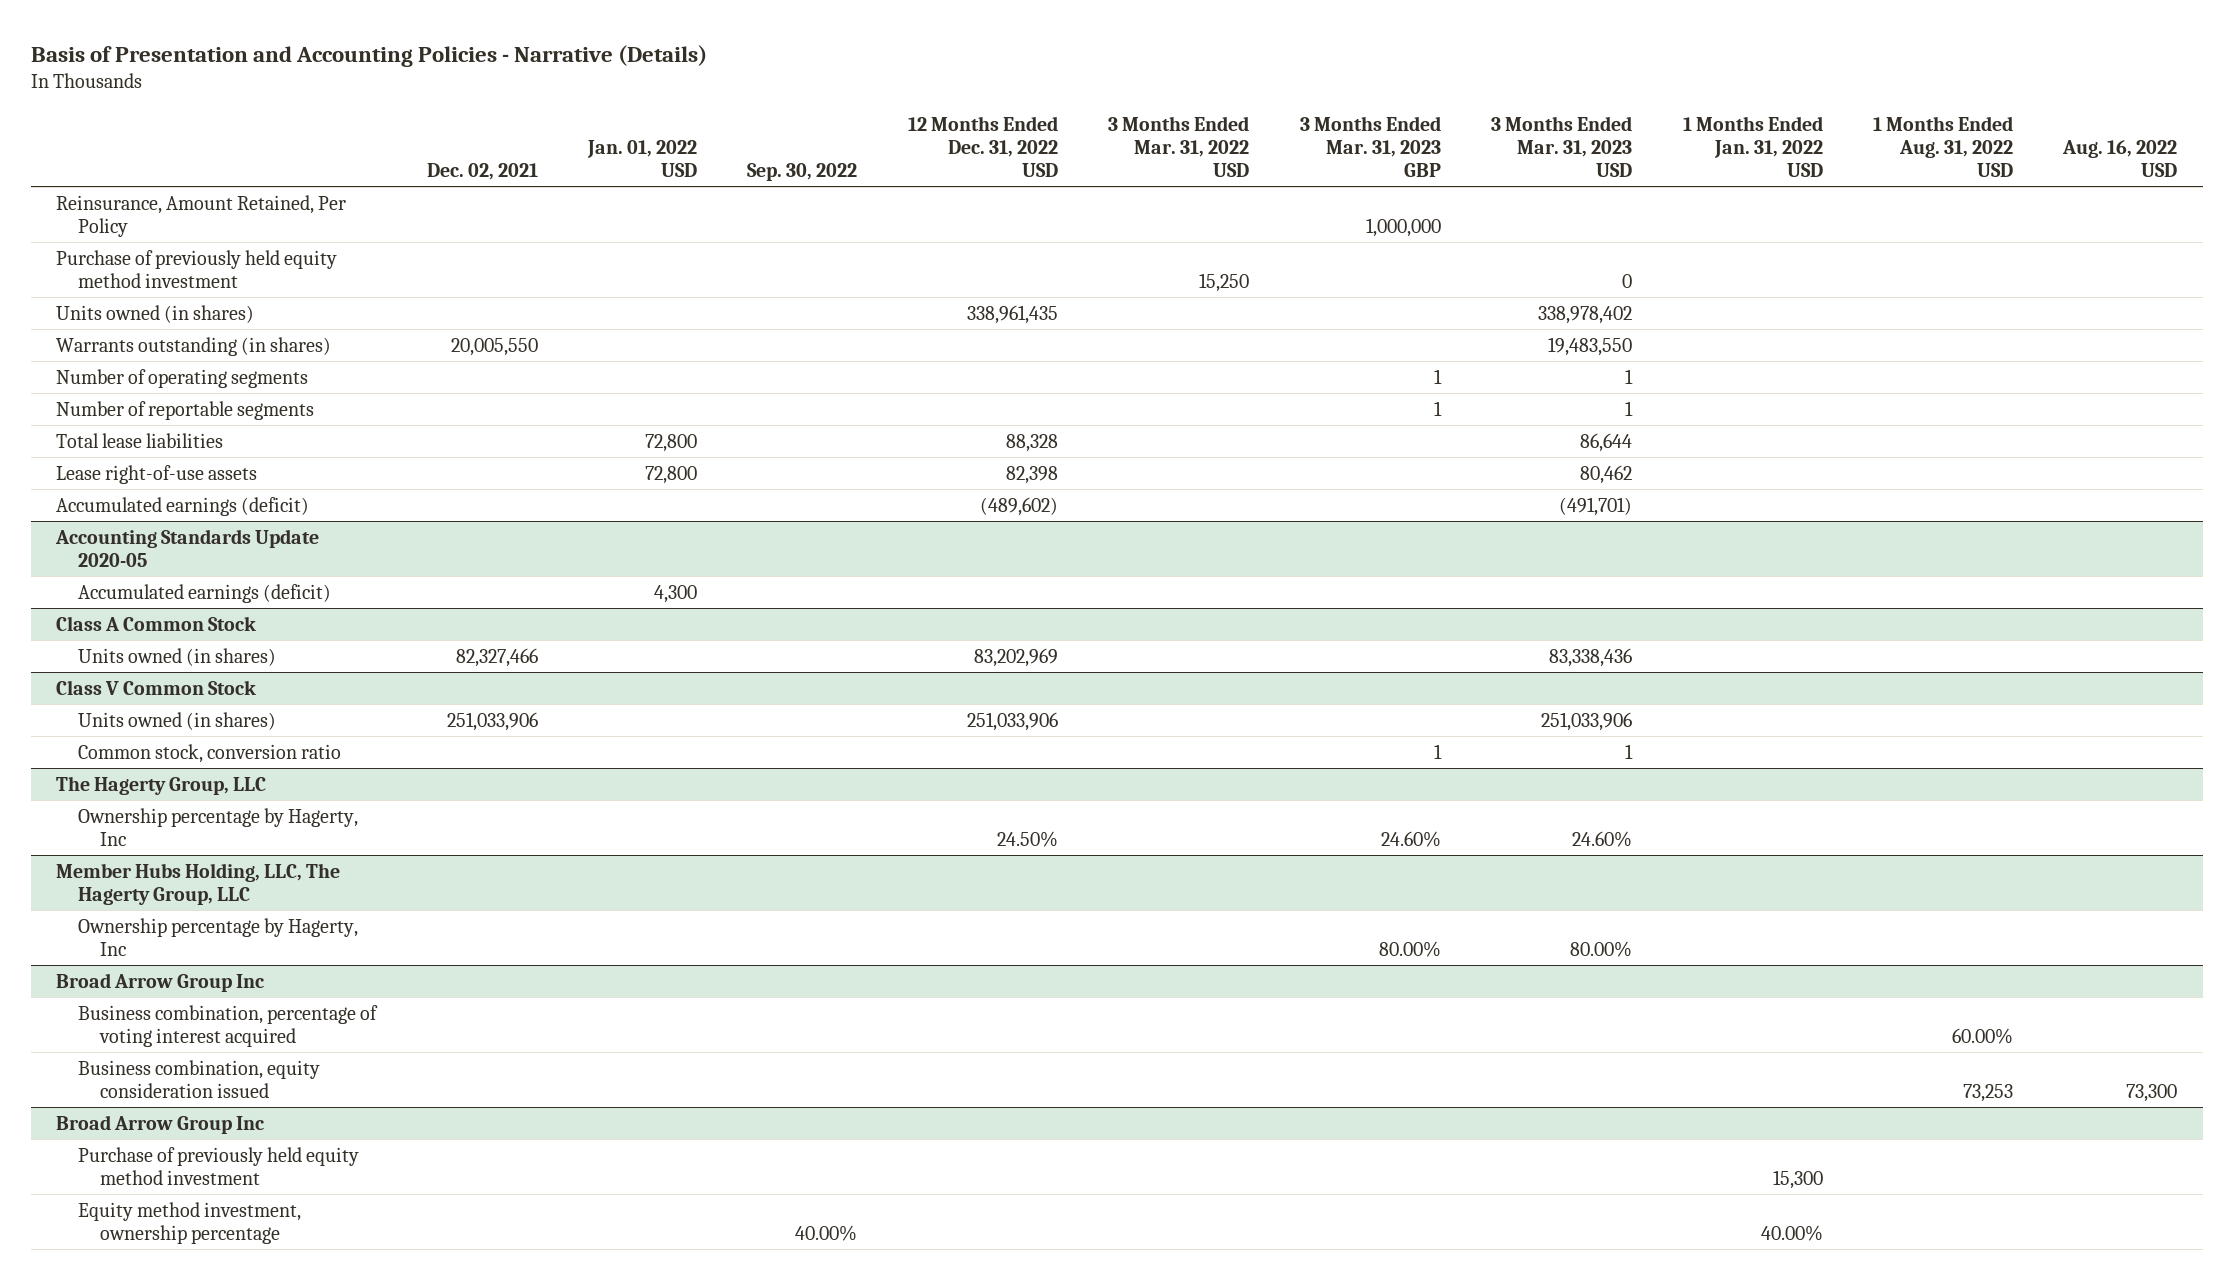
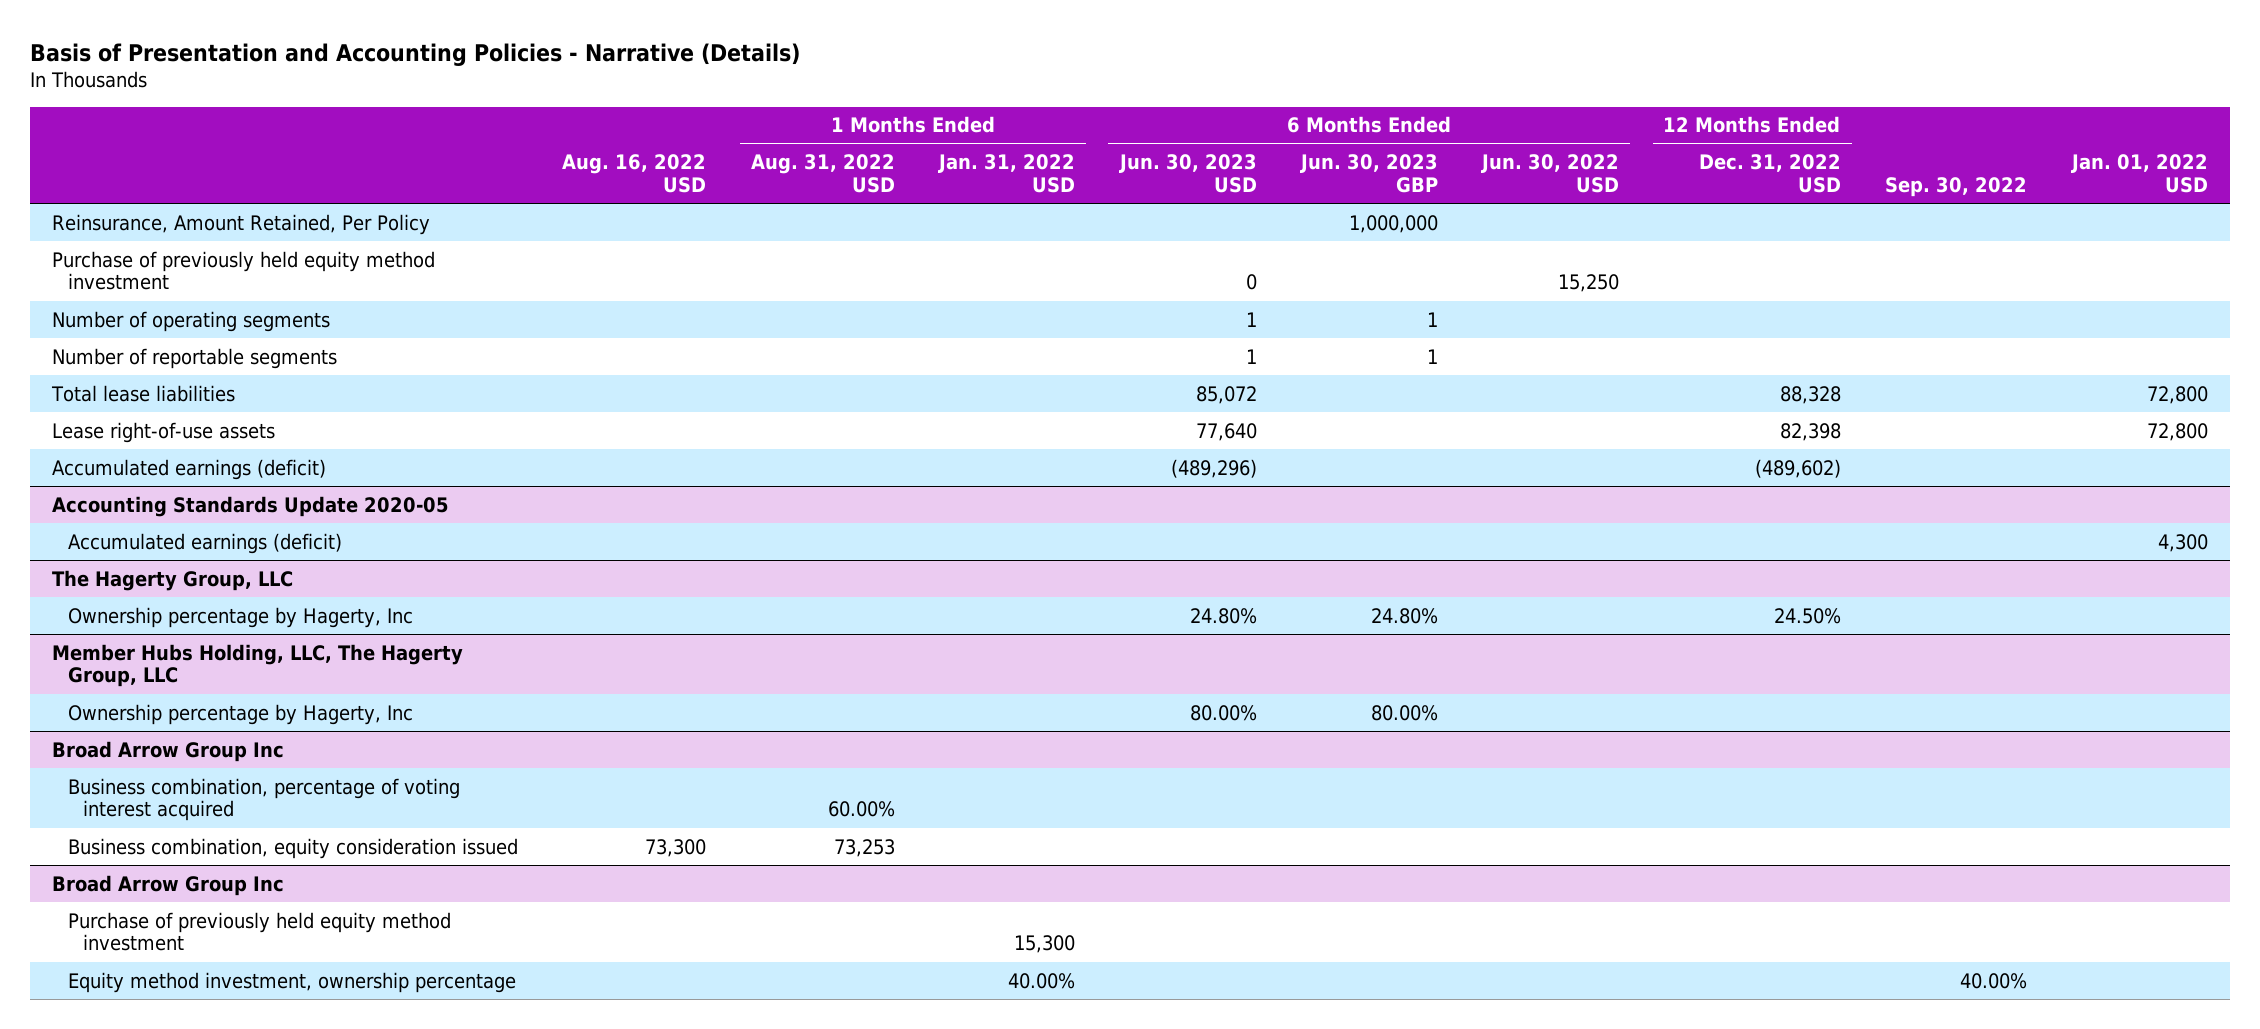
- | Dec. 02, 2021 | Jan. 01, 2022 USD | Sep. 30, 2022 | 12 Months Ended Dec. 31, 2022 USD | 3 Months Ended Mar. 31, 2022 USD | 3 Months Ended Mar. 31, 2023 GBP | 3 Months Ended Mar. 31, 2023 USD | 1 Months Ended Jan. 31, 2022 USD | 1 Months Ended Aug. 31, 2022 USD | Aug. 16, 2022 USD
+ | Aug. 16, 2022 USD | 1 Months Ended Aug. 31, 2022 USD | 1 Months Ended Jan. 31, 2022 USD | 6 Months Ended Jun. 30, 2023 USD | 6 Months Ended Jun. 30, 2023 GBP | 6 Months Ended Jun. 30, 2022 USD | 12 Months Ended Dec. 31, 2022 USD | Sep. 30, 2022 | Jan. 01, 2022 USD
- Units owned (in shares) | | | | 338,961,435 | | | 338,978,402 | | |
- Warrants outstanding (in shares) | 20,005,550 | | | | | | 19,483,550 | | |
- Class A Common Stock
- Units owned (in shares) | 82,327,466 | | | 83,202,969 | | | 83,338,436 | | |
- Class V Common Stock
- Units owned (in shares) | 251,033,906 | | | 251,033,906 | | | 251,033,906 | | |
- Common stock, conversion ratio | | | | | | 1 | 1 | | |

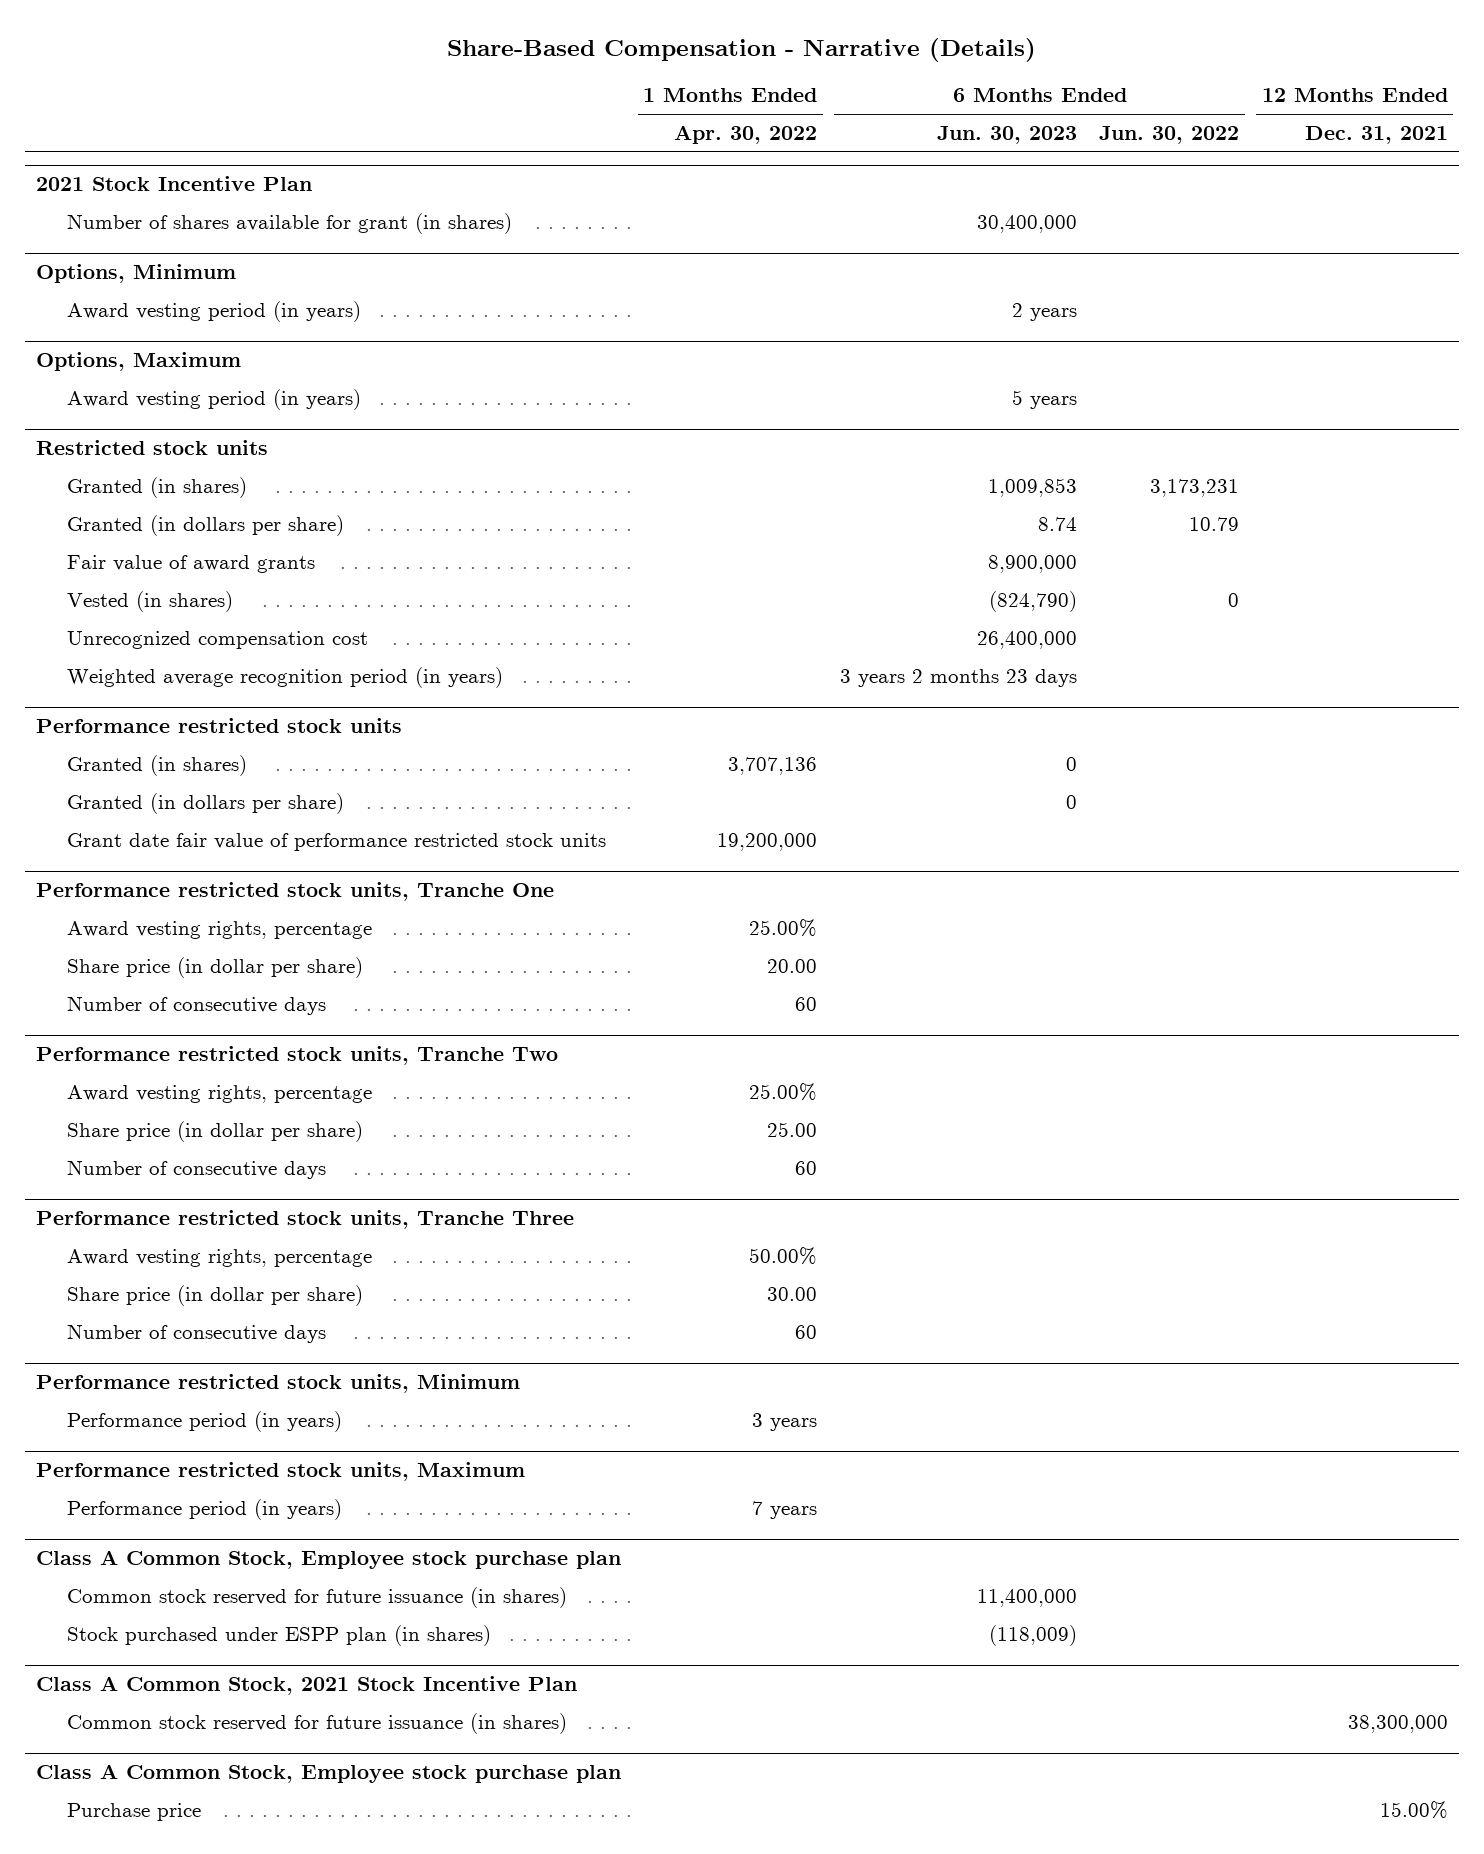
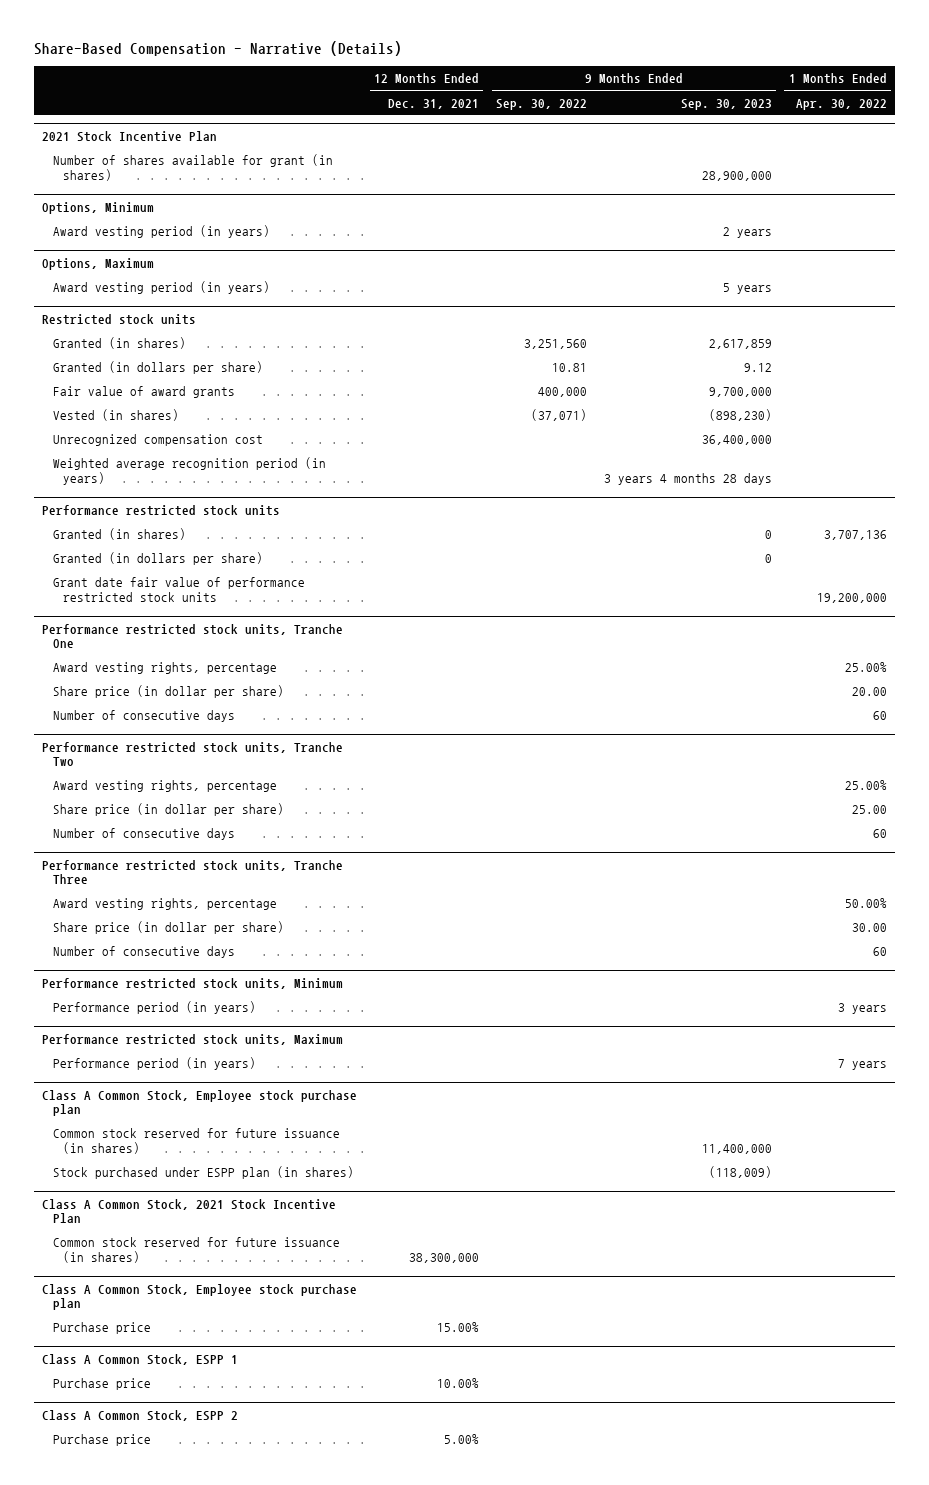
- | 1 Months Ended Apr. 30, 2022 | 6 Months Ended Jun. 30, 2023 | 6 Months Ended Jun. 30, 2022 | 12 Months Ended Dec. 31, 2021
+ | 12 Months Ended Dec. 31, 2021 | 9 Months Ended Sep. 30, 2022 | 9 Months Ended Sep. 30, 2023 | 1 Months Ended Apr. 30, 2022
+ Class A Common Stock, ESPP 1
+ Purchase price | 10.00% | | |
+ Class A Common Stock, ESPP 2
+ Purchase price | 5.00% | | |

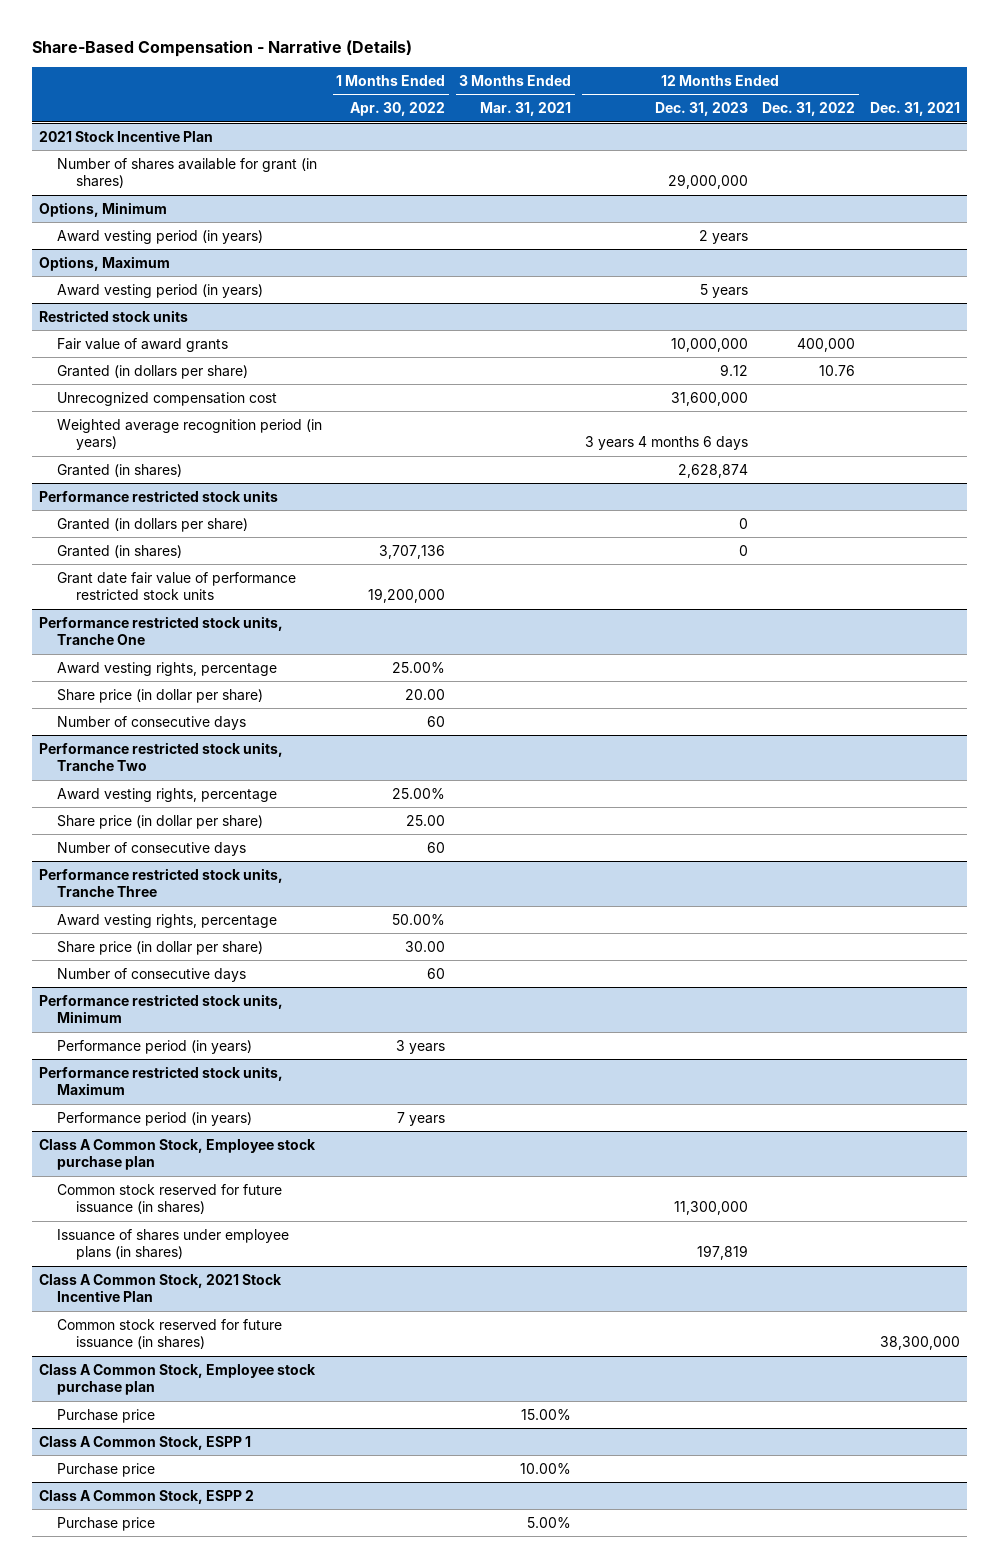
- | 12 Months Ended Dec. 31, 2021 | 9 Months Ended Sep. 30, 2022 | 9 Months Ended Sep. 30, 2023 | 1 Months Ended Apr. 30, 2022
+ | 1 Months Ended Apr. 30, 2022 | 3 Months Ended Mar. 31, 2021 | 12 Months Ended Dec. 31, 2023 | 12 Months Ended Dec. 31, 2022 | Dec. 31, 2021
@ Restricted stock units
- Vested (in shares) | | (37,071) | (898,230) |
moved down: Granted (in dollars per share) | | | 9.12 | 10.76 |
moved down: Granted (in shares) | | | 2,628,874 | |
@ Performance restricted stock units
moved down: Granted (in shares) | 3,707,136 | | 0 | |
@ Class A Common Stock, Employee stock purchase plan
- Stock purchased under ESPP plan (in shares) | | | (118,009) |
+ Issuance of shares under employee plans (in shares) | | | 197,819 | |

